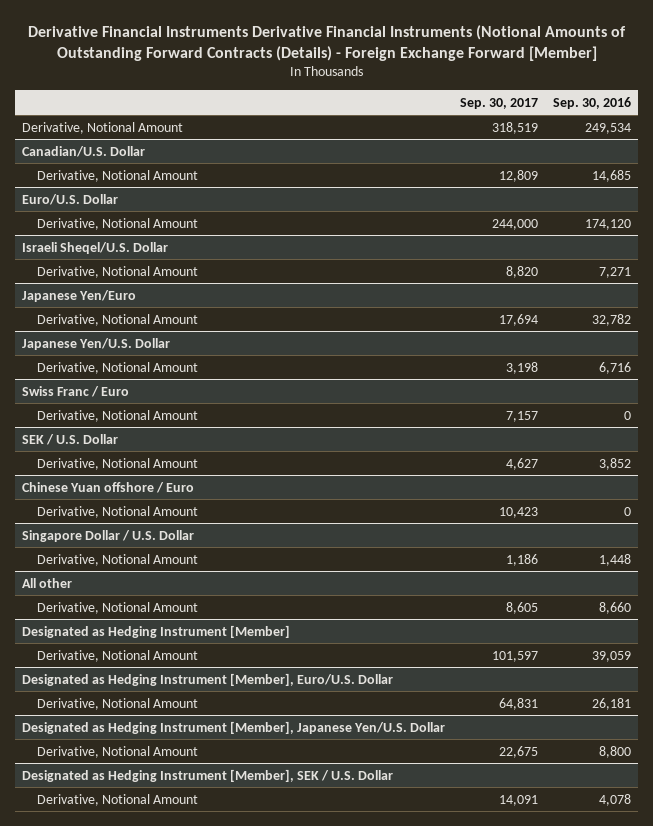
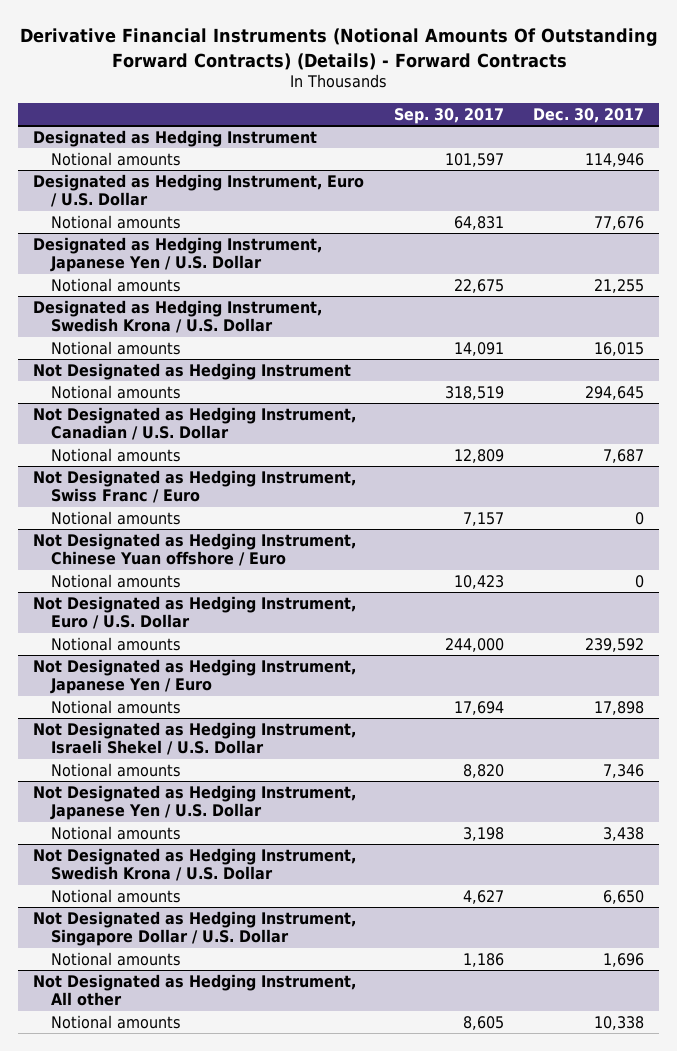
- Derivative Financial Instruments Derivative Financial Instruments (Notional Amounts of Outstanding Forward Contracts (Details) - Foreign Exchange Forward [Member]
+ Derivative Financial Instruments (Notional Amounts Of Outstanding Forward Contracts) (Details) - Forward Contracts
- | Sep. 30, 2017 | Sep. 30, 2016
+ | Sep. 30, 2017 | Dec. 30, 2017
- Derivative, Notional Amount | 318,519 | 249,534
- Canadian/U.S. Dollar
- Derivative, Notional Amount | 12,809 | 14,685
- Euro/U.S. Dollar
- Derivative, Notional Amount | 244,000 | 174,120
- Israeli Sheqel/U.S. Dollar
- Derivative, Notional Amount | 8,820 | 7,271
- Japanese Yen/Euro
- Derivative, Notional Amount | 17,694 | 32,782
- Japanese Yen/U.S. Dollar
- Derivative, Notional Amount | 3,198 | 6,716
- Swiss Franc / Euro
- Derivative, Notional Amount | 7,157 | 0
- SEK / U.S. Dollar
- Derivative, Notional Amount | 4,627 | 3,852
- Chinese Yuan offshore / Euro
- Derivative, Notional Amount | 10,423 | 0
- Singapore Dollar / U.S. Dollar
- Derivative, Notional Amount | 1,186 | 1,448
- All other
- Derivative, Notional Amount | 8,605 | 8,660
- Designated as Hedging Instrument [Member]
- Derivative, Notional Amount | 101,597 | 39,059
- Designated as Hedging Instrument [Member], Euro/U.S. Dollar
- Derivative, Notional Amount | 64,831 | 26,181
- Designated as Hedging Instrument [Member], Japanese Yen/U.S. Dollar
- Derivative, Notional Amount | 22,675 | 8,800
- Designated as Hedging Instrument [Member], SEK / U.S. Dollar
- Derivative, Notional Amount | 14,091 | 4,078
+ Designated as Hedging Instrument
+ Notional amounts | 101,597 | 114,946
+ Designated as Hedging Instrument, Euro / U.S. Dollar
+ Notional amounts | 64,831 | 77,676
+ Designated as Hedging Instrument, Japanese Yen / U.S. Dollar
+ Notional amounts | 22,675 | 21,255
+ Designated as Hedging Instrument, Swedish Krona / U.S. Dollar
+ Notional amounts | 14,091 | 16,015
+ Not Designated as Hedging Instrument
+ Notional amounts | 318,519 | 294,645
+ Not Designated as Hedging Instrument, Canadian / U.S. Dollar
+ Notional amounts | 12,809 | 7,687
+ Not Designated as Hedging Instrument, Swiss Franc / Euro
+ Notional amounts | 7,157 | 0
+ Not Designated as Hedging Instrument, Chinese Yuan offshore / Euro
+ Notional amounts | 10,423 | 0
+ Not Designated as Hedging Instrument, Euro / U.S. Dollar
+ Notional amounts | 244,000 | 239,592
+ Not Designated as Hedging Instrument, Japanese Yen / Euro
+ Notional amounts | 17,694 | 17,898
+ Not Designated as Hedging Instrument, Israeli Shekel / U.S. Dollar
+ Notional amounts | 8,820 | 7,346
+ Not Designated as Hedging Instrument, Japanese Yen / U.S. Dollar
+ Notional amounts | 3,198 | 3,438
+ Not Designated as Hedging Instrument, Swedish Krona / U.S. Dollar
+ Notional amounts | 4,627 | 6,650
+ Not Designated as Hedging Instrument, Singapore Dollar / U.S. Dollar
+ Notional amounts | 1,186 | 1,696
+ Not Designated as Hedging Instrument, All other
+ Notional amounts | 8,605 | 10,338

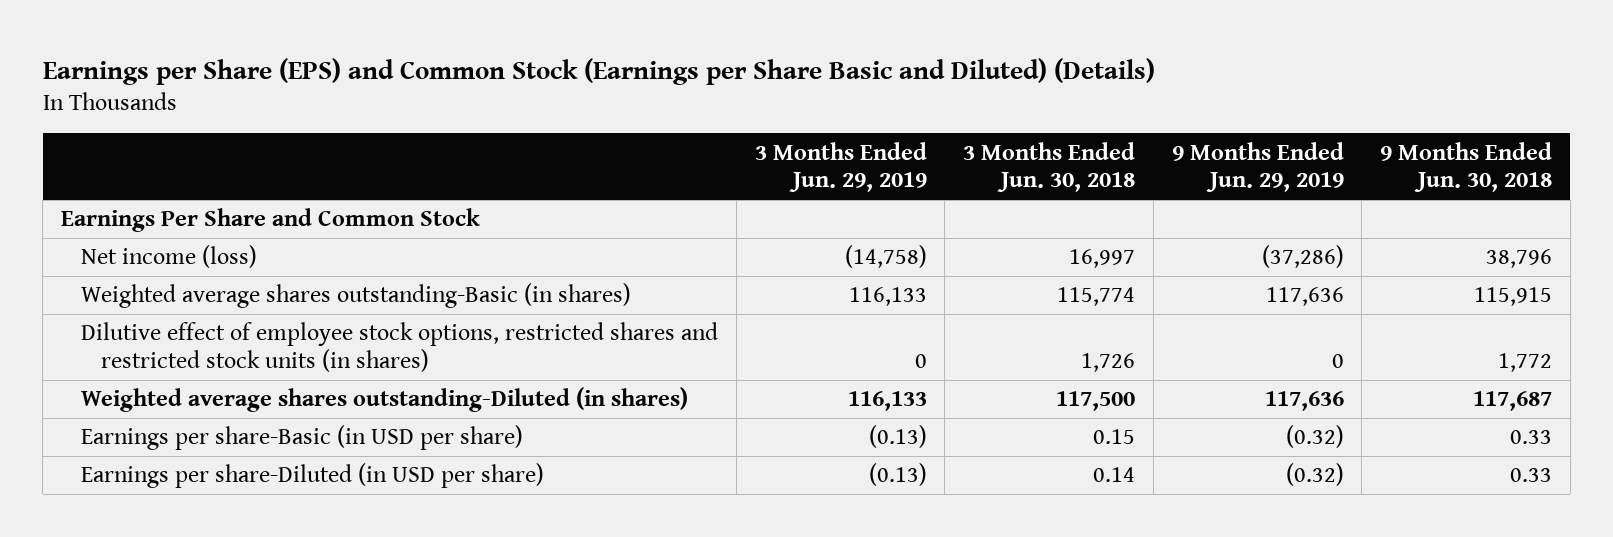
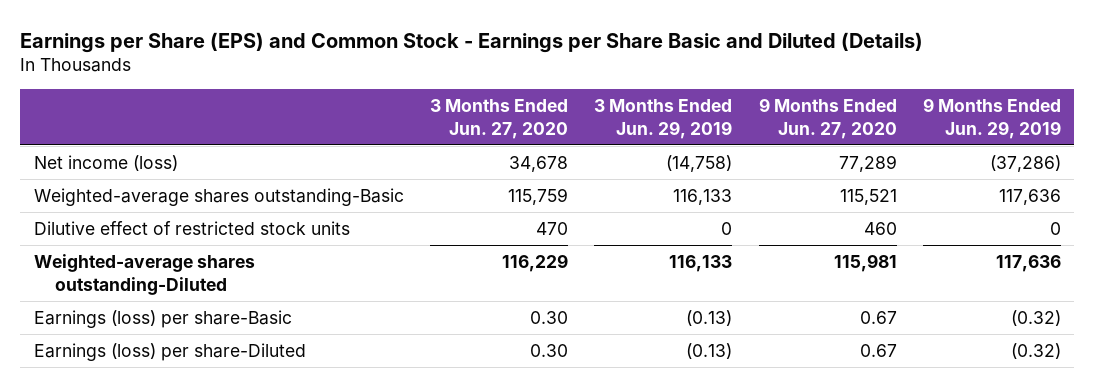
- Earnings per Share (EPS) and Common Stock (Earnings per Share Basic and Diluted) (Details)
+ Earnings per Share (EPS) and Common Stock - Earnings per Share Basic and Diluted (Details)
- | 3 Months Ended Jun. 29, 2019 | 3 Months Ended Jun. 30, 2018 | 9 Months Ended Jun. 29, 2019 | 9 Months Ended Jun. 30, 2018
+ | 3 Months Ended Jun. 27, 2020 | 3 Months Ended Jun. 29, 2019 | 9 Months Ended Jun. 27, 2020 | 9 Months Ended Jun. 29, 2019
- Earnings Per Share and Common Stock
- Weighted average shares outstanding-Basic (in shares) | 116,133 | 115,774 | 117,636 | 115,915
- Dilutive effect of employee stock options, restricted shares and restricted stock units (in shares) | 0 | 1,726 | 0 | 1,772
- Weighted average shares outstanding-Diluted (in shares) | 116,133 | 117,500 | 117,636 | 117,687
- Earnings per share-Basic (in USD per share) | (0.13) | 0.15 | (0.32) | 0.33
- Earnings per share-Diluted (in USD per share) | (0.13) | 0.14 | (0.32) | 0.33
+ Weighted-average shares outstanding-Basic | 115,759 | 116,133 | 115,521 | 117,636
+ Dilutive effect of restricted stock units | 470 | 0 | 460 | 0
+ Weighted-average shares outstanding-Diluted | 116,229 | 116,133 | 115,981 | 117,636
+ Earnings (loss) per share-Basic | 0.30 | (0.13) | 0.67 | (0.32)
+ Earnings (loss) per share-Diluted | 0.30 | (0.13) | 0.67 | (0.32)

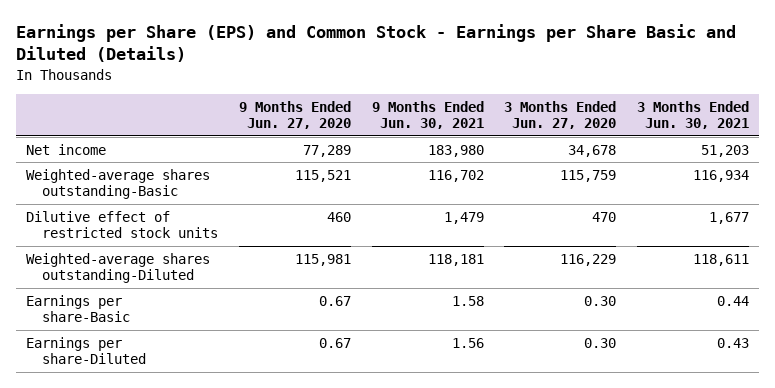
- | 3 Months Ended Jun. 27, 2020 | 3 Months Ended Jun. 29, 2019 | 9 Months Ended Jun. 27, 2020 | 9 Months Ended Jun. 29, 2019
+ | 9 Months Ended Jun. 27, 2020 | 9 Months Ended Jun. 30, 2021 | 3 Months Ended Jun. 27, 2020 | 3 Months Ended Jun. 30, 2021
- Net income (loss) | 34,678 | (14,758) | 77,289 | (37,286)
+ Net income | 77,289 | 183,980 | 34,678 | 51,203
- Earnings (loss) per share-Basic | 0.30 | (0.13) | 0.67 | (0.32)
- Earnings (loss) per share-Diluted | 0.30 | (0.13) | 0.67 | (0.32)
+ Earnings per share-Basic | 0.67 | 1.58 | 0.30 | 0.44
+ Earnings per share-Diluted | 0.67 | 1.56 | 0.30 | 0.43

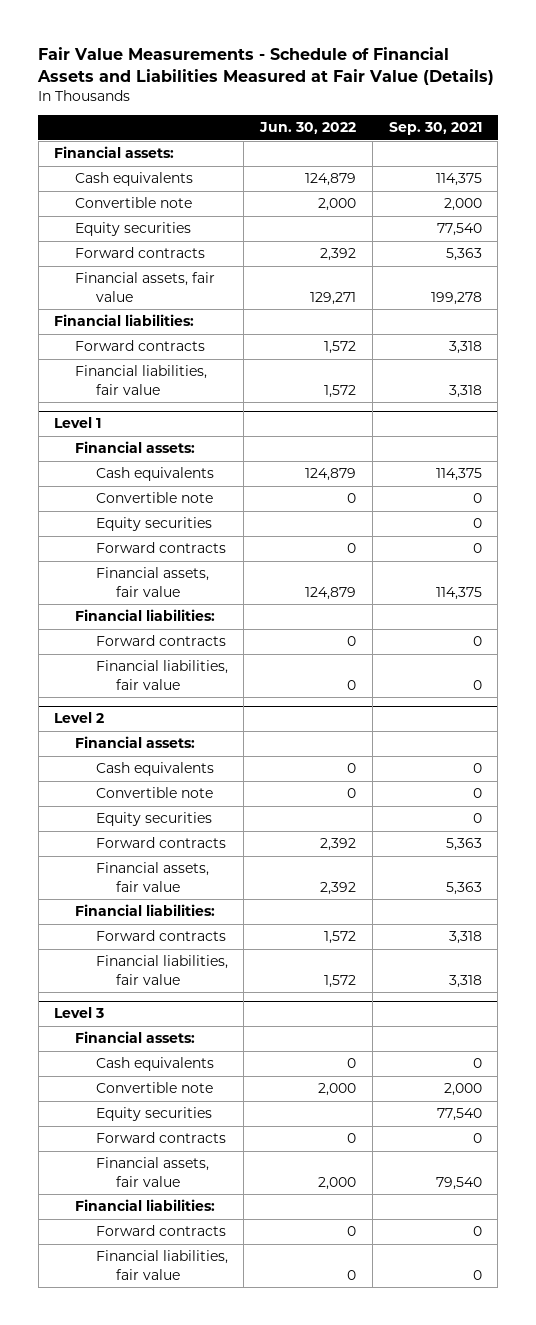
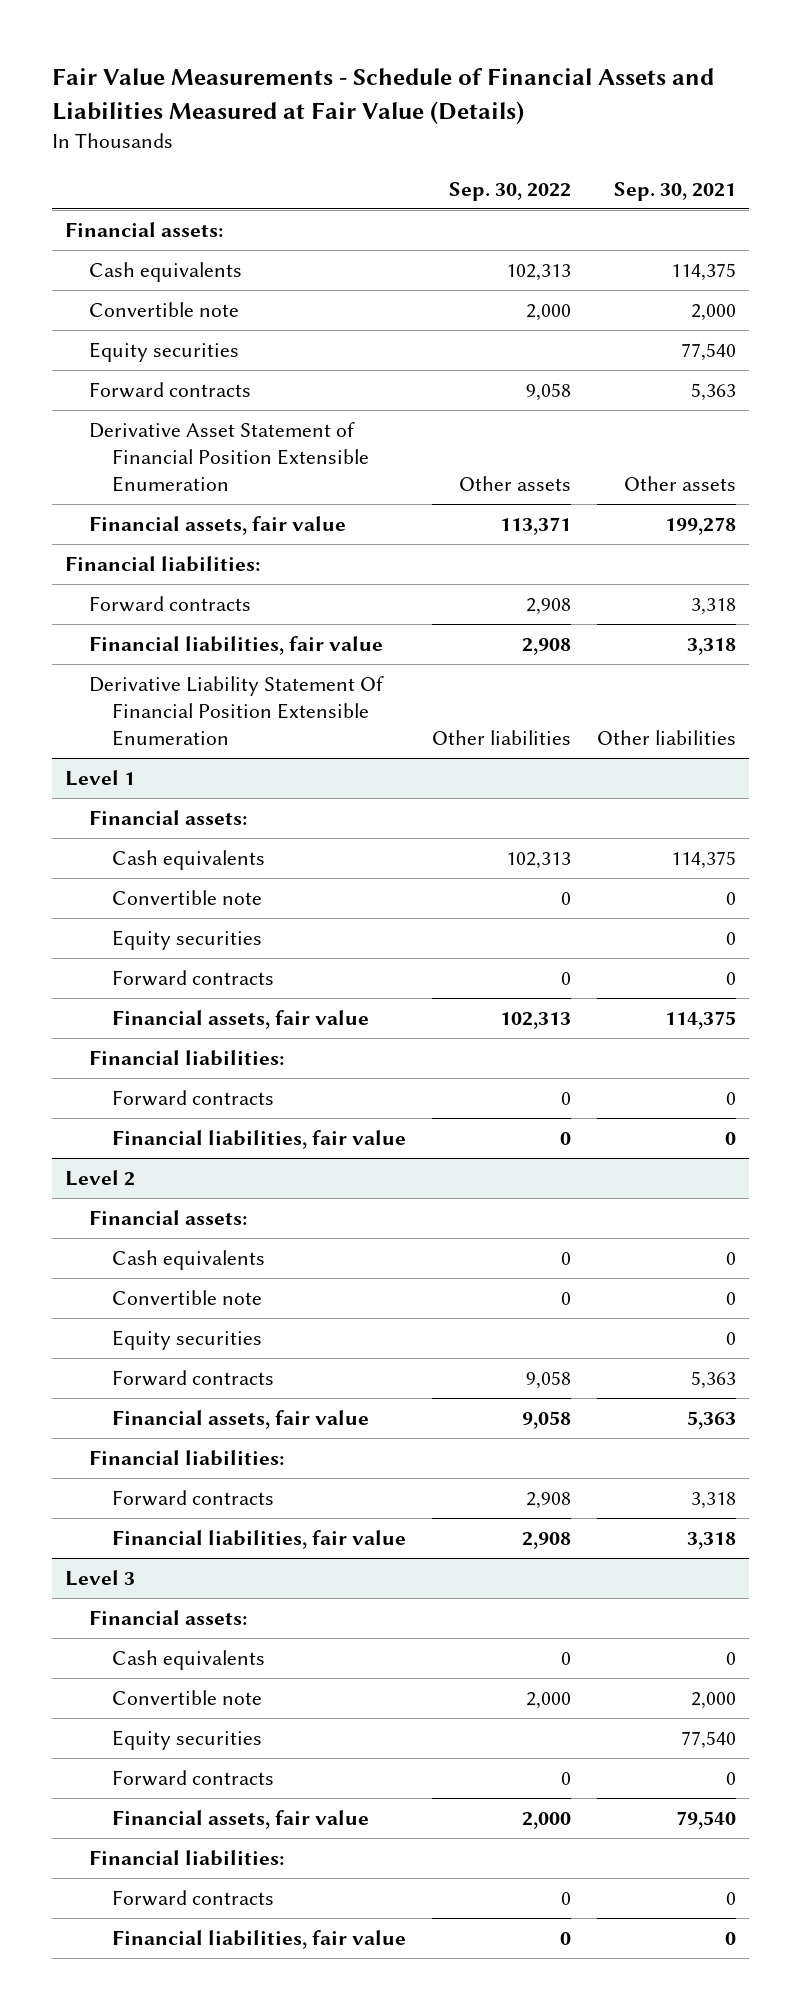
- | Jun. 30, 2022 | Sep. 30, 2021
+ | Sep. 30, 2022 | Sep. 30, 2021
+ Derivative Asset Statement of Financial Position Extensible Enumeration | Other assets | Other assets
+ Derivative Liability Statement Of Financial Position Extensible Enumeration | Other liabilities | Other liabilities

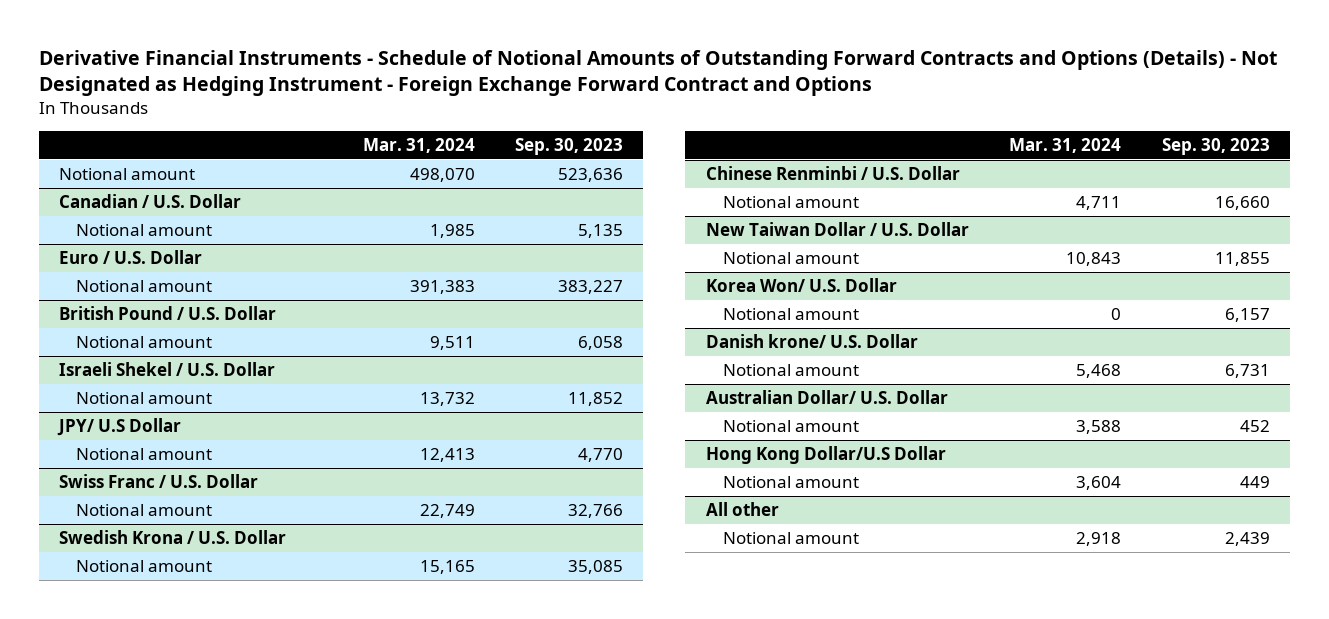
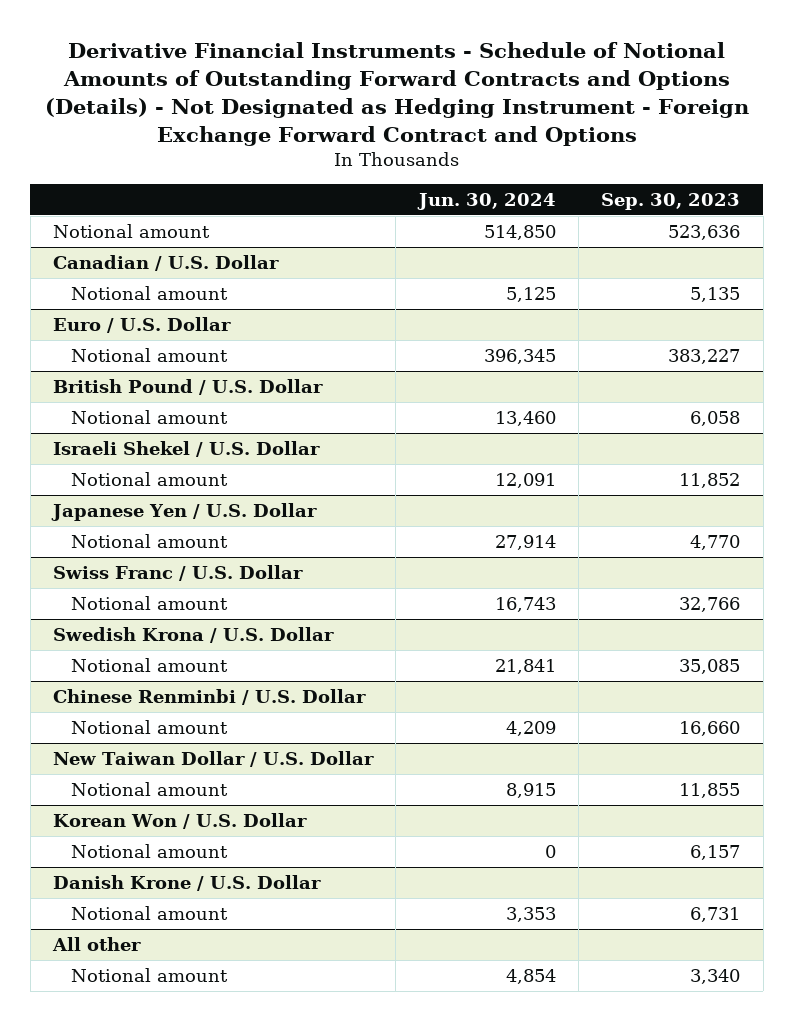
- | Mar. 31, 2024 | Sep. 30, 2023
+ | Jun. 30, 2024 | Sep. 30, 2023
- JPY/ U.S Dollar
+ Japanese Yen / U.S. Dollar
- Korea Won/ U.S. Dollar
+ Korean Won / U.S. Dollar
- Danish krone/ U.S. Dollar
+ Danish Krone / U.S. Dollar
- Australian Dollar/ U.S. Dollar
- Notional amount | 3,588 | 452
- Hong Kong Dollar/U.S Dollar
- Notional amount | 3,604 | 449
@ All other
- Notional amount | 2,918 | 2,439
+ Notional amount | 4,854 | 3,340

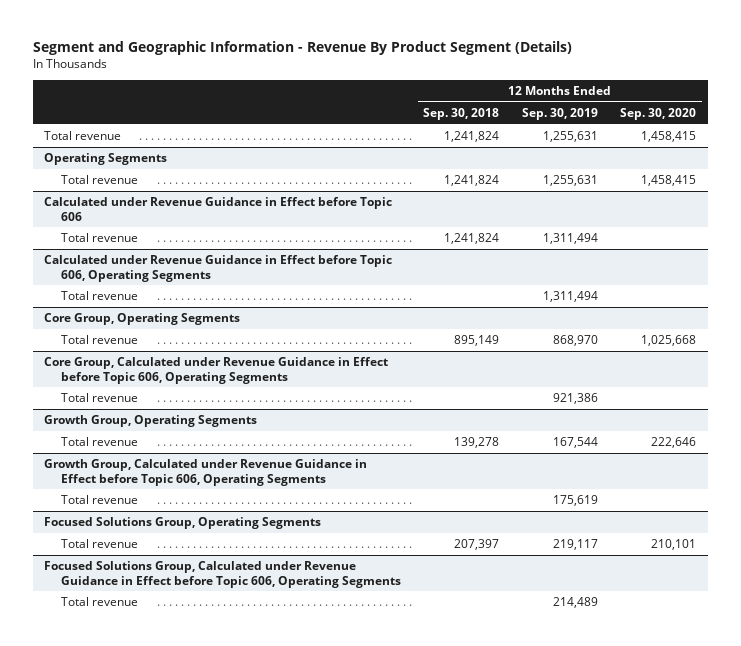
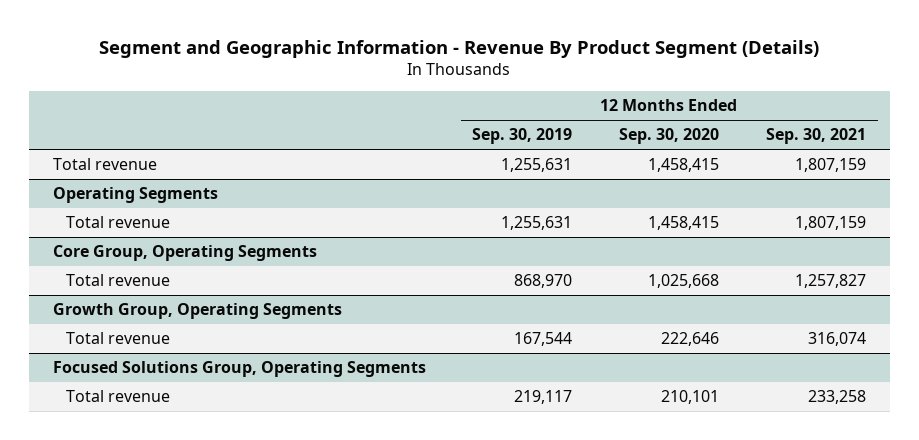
- | 12 Months Ended Sep. 30, 2018 | 12 Months Ended Sep. 30, 2019 | 12 Months Ended Sep. 30, 2020
+ | 12 Months Ended Sep. 30, 2019 | 12 Months Ended Sep. 30, 2020 | 12 Months Ended Sep. 30, 2021
- Calculated under Revenue Guidance in Effect before Topic 606
- Total revenue | 1,241,824 | 1,311,494 |
- Calculated under Revenue Guidance in Effect before Topic 606, Operating Segments
- Total revenue | | 1,311,494 |
- Core Group, Calculated under Revenue Guidance in Effect before Topic 606, Operating Segments
- Total revenue | | 921,386 |
- Growth Group, Calculated under Revenue Guidance in Effect before Topic 606, Operating Segments
- Total revenue | | 175,619 |
- Focused Solutions Group, Calculated under Revenue Guidance in Effect before Topic 606, Operating Segments
- Total revenue | | 214,489 |

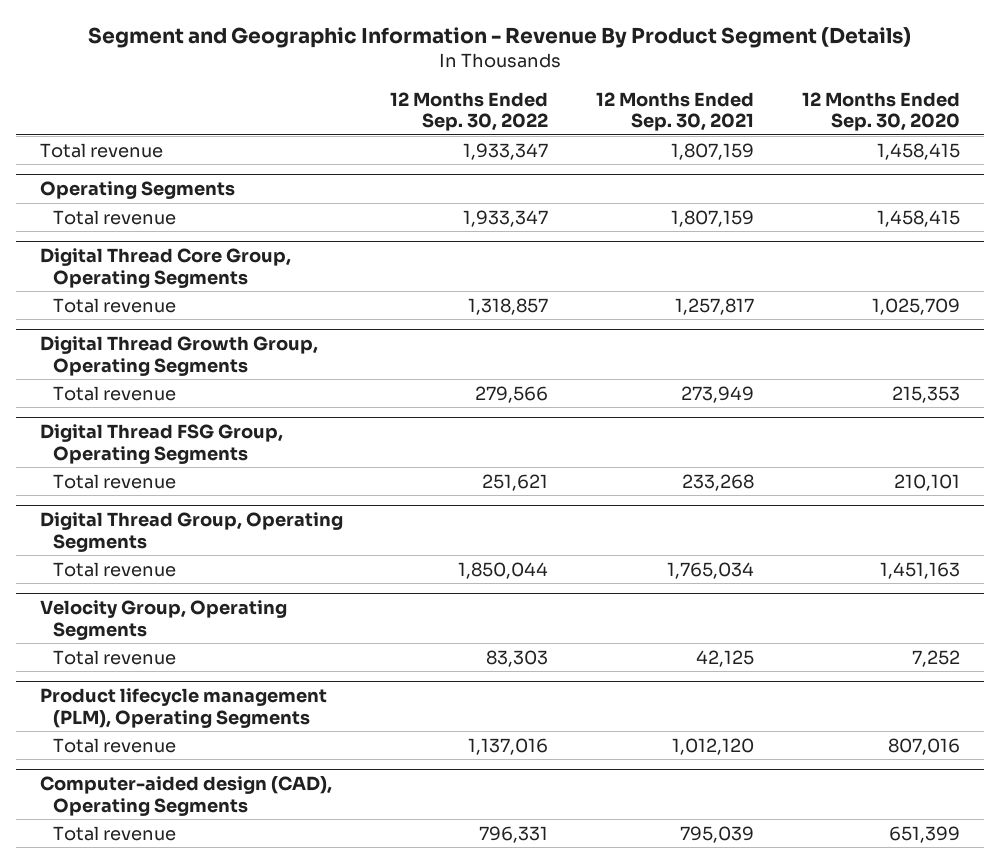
- | 12 Months Ended Sep. 30, 2019 | 12 Months Ended Sep. 30, 2020 | 12 Months Ended Sep. 30, 2021
+ | 12 Months Ended Sep. 30, 2022 | 12 Months Ended Sep. 30, 2021 | 12 Months Ended Sep. 30, 2020
- Core Group, Operating Segments
- Total revenue | 868,970 | 1,025,668 | 1,257,827
- Growth Group, Operating Segments
- Total revenue | 167,544 | 222,646 | 316,074
- Focused Solutions Group, Operating Segments
- Total revenue | 219,117 | 210,101 | 233,258
+ Digital Thread Core Group, Operating Segments
+ Total revenue | 1,318,857 | 1,257,817 | 1,025,709
+ Digital Thread Growth Group, Operating Segments
+ Total revenue | 279,566 | 273,949 | 215,353
+ Digital Thread FSG Group, Operating Segments
+ Total revenue | 251,621 | 233,268 | 210,101
+ Digital Thread Group, Operating Segments
+ Total revenue | 1,850,044 | 1,765,034 | 1,451,163
+ Velocity Group, Operating Segments
+ Total revenue | 83,303 | 42,125 | 7,252
+ Product lifecycle management (PLM), Operating Segments
+ Total revenue | 1,137,016 | 1,012,120 | 807,016
+ Computer-aided design (CAD), Operating Segments
+ Total revenue | 796,331 | 795,039 | 651,399

